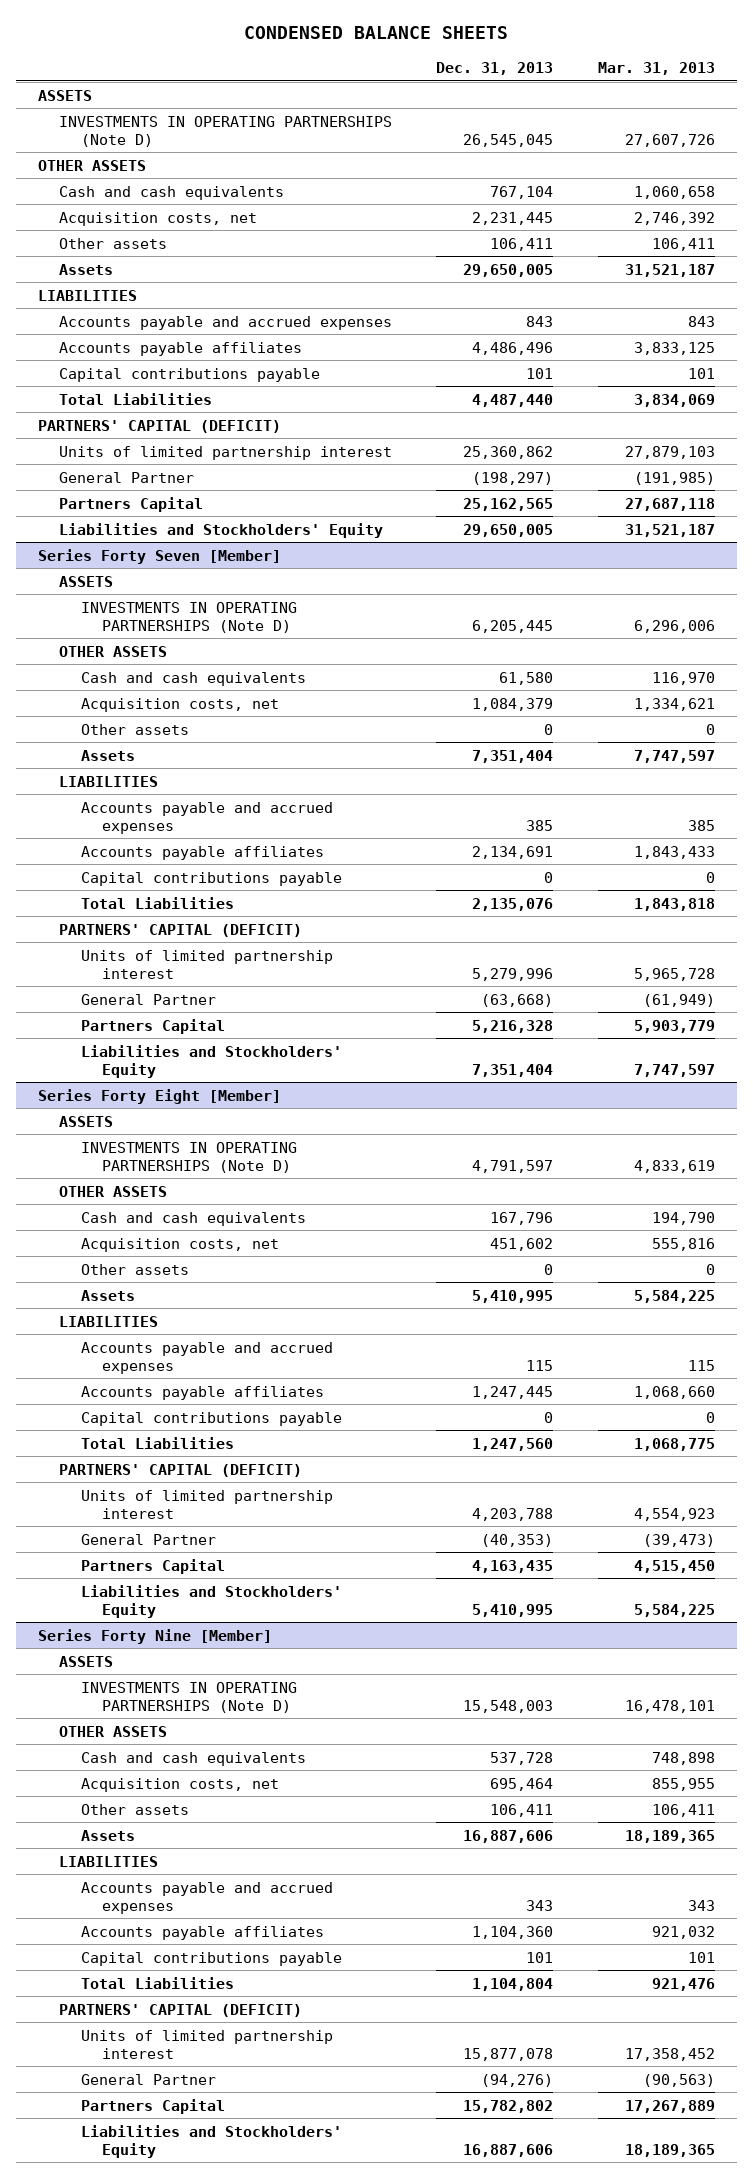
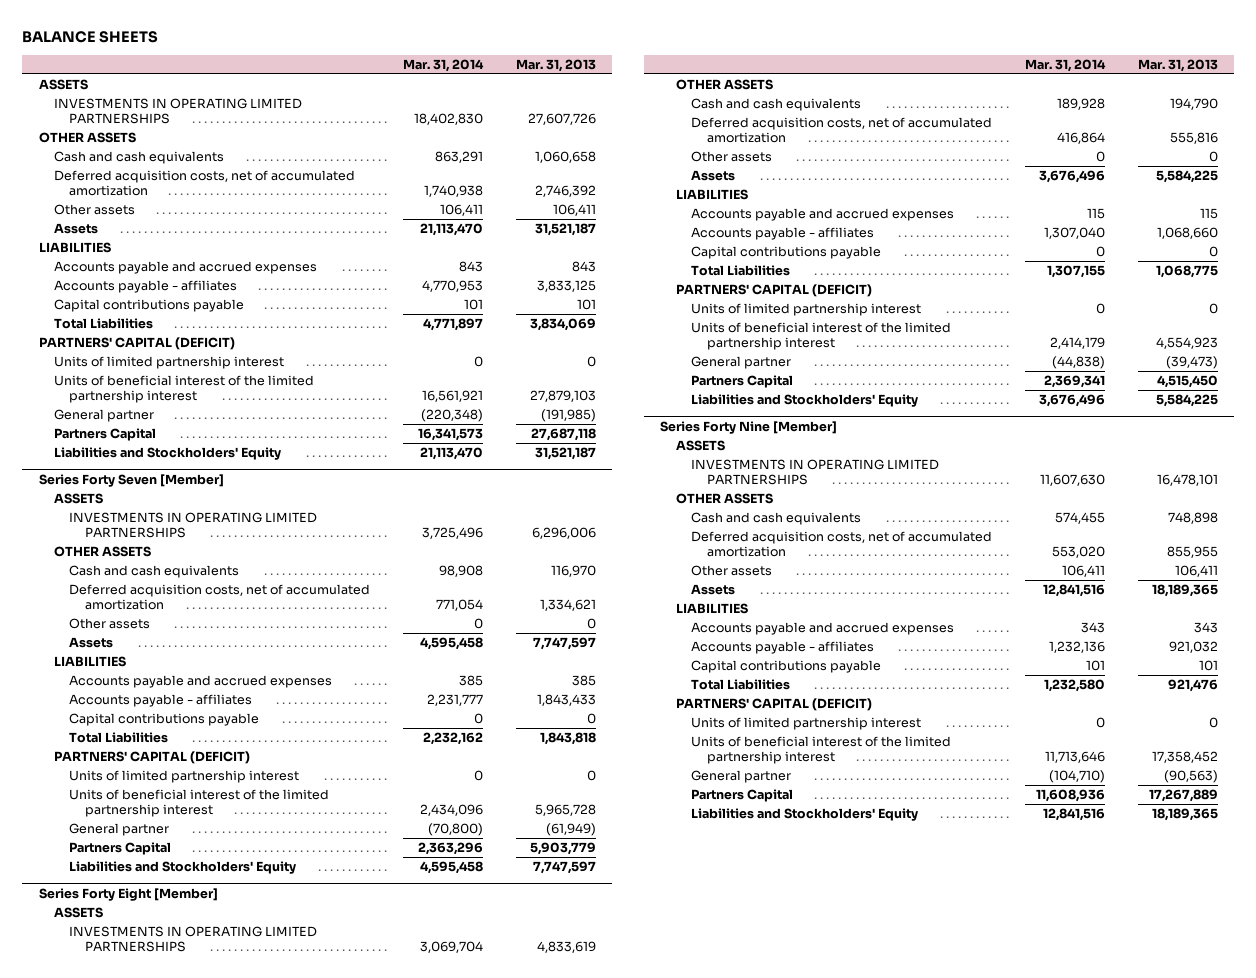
- CONDENSED BALANCE SHEETS
+ BALANCE SHEETS
- | Dec. 31, 2013 | Mar. 31, 2013
+ | Mar. 31, 2014 | Mar. 31, 2013
- INVESTMENTS IN OPERATING PARTNERSHIPS (Note D) | 26,545,045 | 27,607,726
+ INVESTMENTS IN OPERATING LIMITED PARTNERSHIPS | 18,402,830 | 27,607,726
- Acquisition costs, net | 2,231,445 | 2,746,392
+ Deferred acquisition costs, net of accumulated amortization | 1,740,938 | 2,746,392
- Accounts payable affiliates | 4,486,496 | 3,833,125
+ Accounts payable - affiliates | 4,770,953 | 3,833,125
- Units of limited partnership interest | 25,360,862 | 27,879,103
- General Partner | (198,297) | (191,985)
+ Units of limited partnership interest | 0 | 0
+ Units of beneficial interest of the limited partnership interest | 16,561,921 | 27,879,103
+ General partner | (220,348) | (191,985)
@ Series Forty Seven [Member]
- INVESTMENTS IN OPERATING PARTNERSHIPS (Note D) | 6,205,445 | 6,296,006
+ INVESTMENTS IN OPERATING LIMITED PARTNERSHIPS | 3,725,496 | 6,296,006
- Acquisition costs, net | 1,084,379 | 1,334,621
+ Deferred acquisition costs, net of accumulated amortization | 771,054 | 1,334,621
- Accounts payable affiliates | 2,134,691 | 1,843,433
+ Accounts payable - affiliates | 2,231,777 | 1,843,433
- Units of limited partnership interest | 5,279,996 | 5,965,728
- General Partner | (63,668) | (61,949)
+ Units of limited partnership interest | 0 | 0
+ Units of beneficial interest of the limited partnership interest | 2,434,096 | 5,965,728
+ General partner | (70,800) | (61,949)
@ Series Forty Eight [Member]
- INVESTMENTS IN OPERATING PARTNERSHIPS (Note D) | 4,791,597 | 4,833,619
+ INVESTMENTS IN OPERATING LIMITED PARTNERSHIPS | 3,069,704 | 4,833,619
- Acquisition costs, net | 451,602 | 555,816
+ Deferred acquisition costs, net of accumulated amortization | 416,864 | 555,816
- Accounts payable affiliates | 1,247,445 | 1,068,660
+ Accounts payable - affiliates | 1,307,040 | 1,068,660
- Units of limited partnership interest | 4,203,788 | 4,554,923
- General Partner | (40,353) | (39,473)
+ Units of limited partnership interest | 0 | 0
+ Units of beneficial interest of the limited partnership interest | 2,414,179 | 4,554,923
+ General partner | (44,838) | (39,473)
@ Series Forty Nine [Member]
- INVESTMENTS IN OPERATING PARTNERSHIPS (Note D) | 15,548,003 | 16,478,101
+ INVESTMENTS IN OPERATING LIMITED PARTNERSHIPS | 11,607,630 | 16,478,101
- Acquisition costs, net | 695,464 | 855,955
+ Deferred acquisition costs, net of accumulated amortization | 553,020 | 855,955
- Accounts payable affiliates | 1,104,360 | 921,032
+ Accounts payable - affiliates | 1,232,136 | 921,032
- Units of limited partnership interest | 15,877,078 | 17,358,452
- General Partner | (94,276) | (90,563)
+ Units of limited partnership interest | 0 | 0
+ Units of beneficial interest of the limited partnership interest | 11,713,646 | 17,358,452
+ General partner | (104,710) | (90,563)

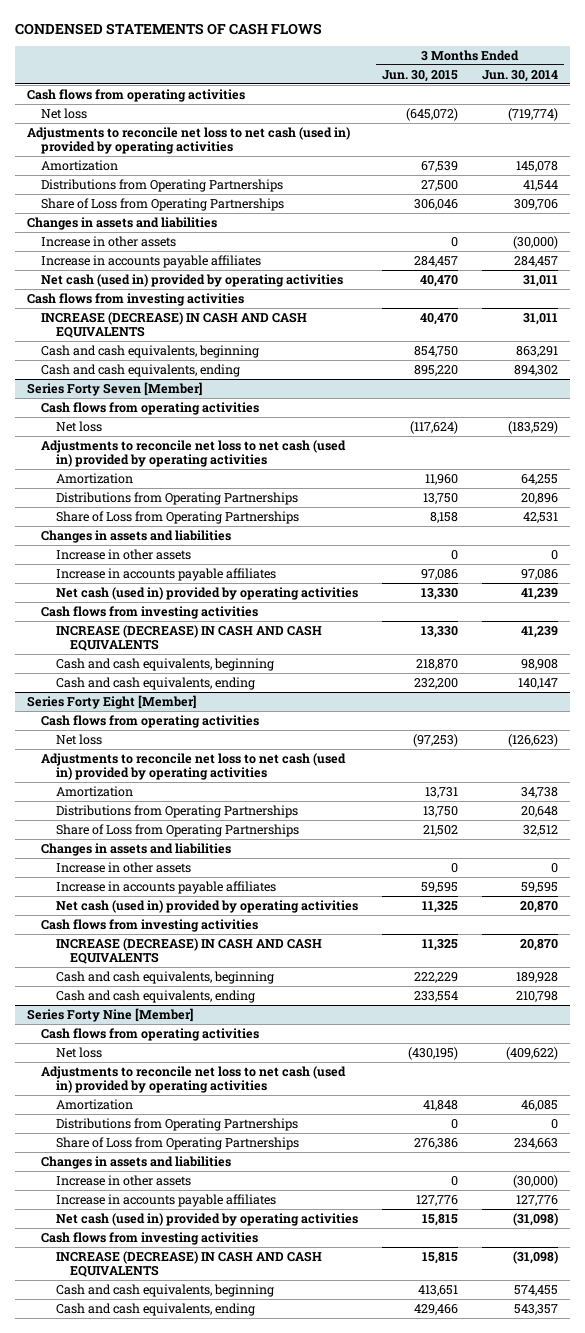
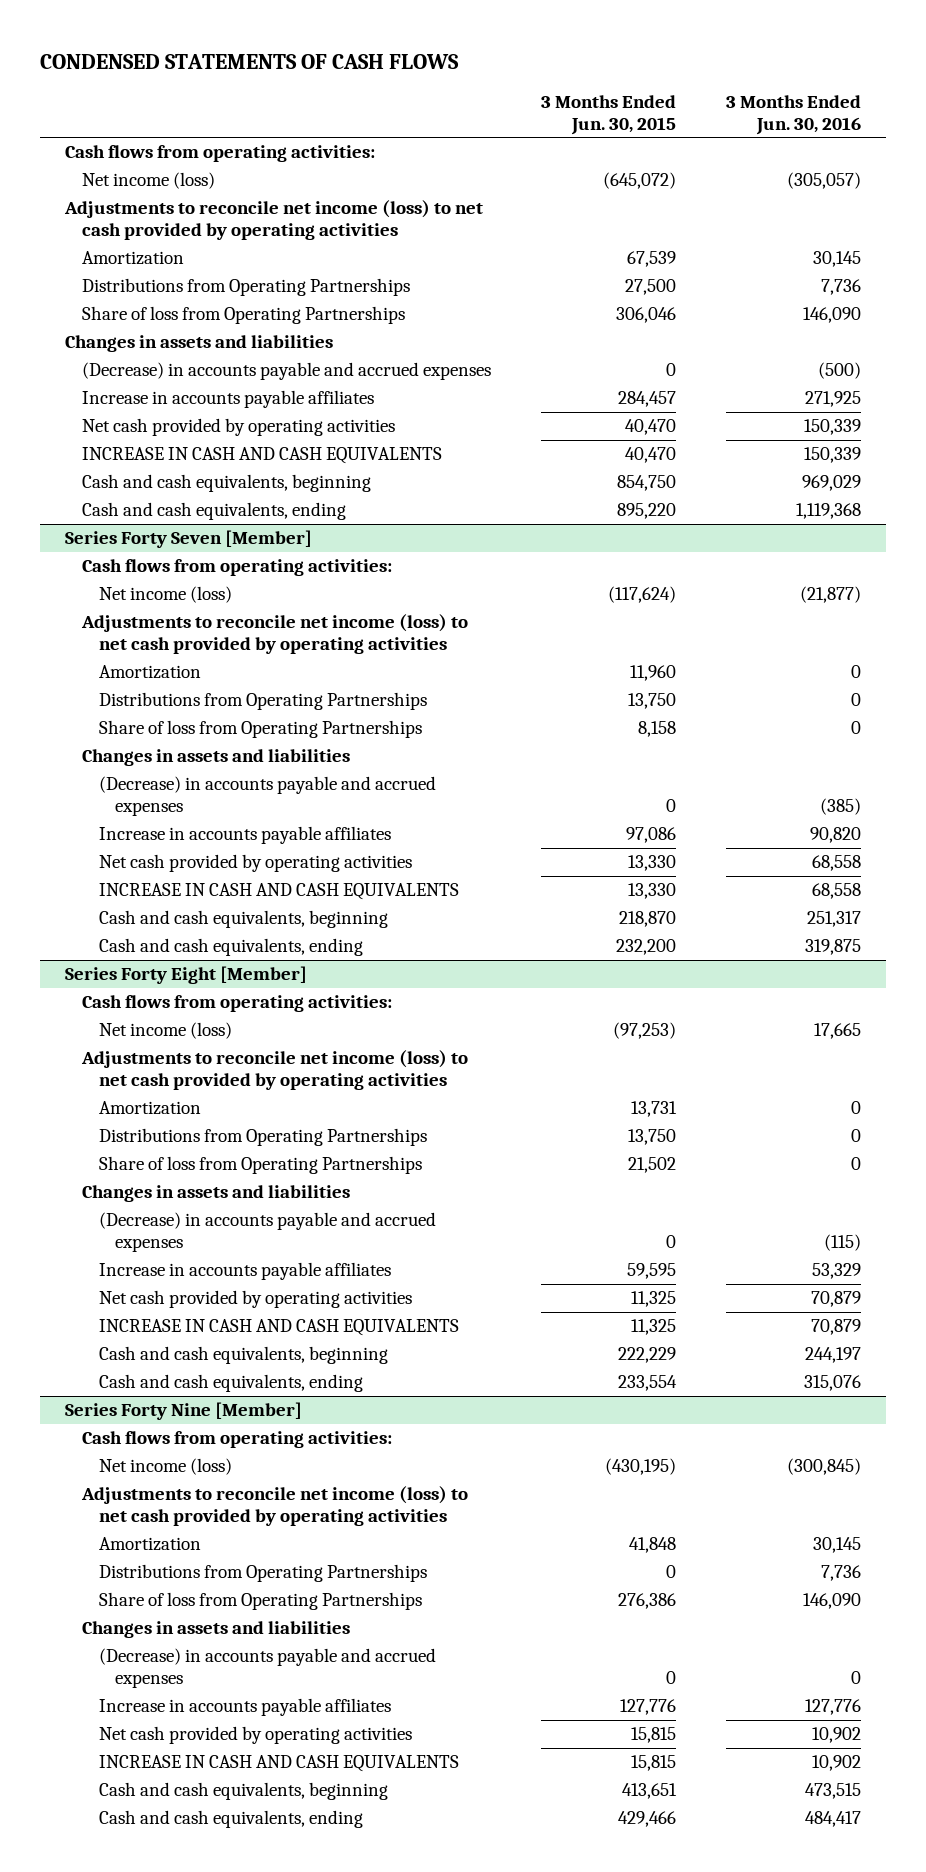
- | 3 Months Ended Jun. 30, 2015 | 3 Months Ended Jun. 30, 2014
+ | 3 Months Ended Jun. 30, 2015 | 3 Months Ended Jun. 30, 2016
- Cash flows from operating activities
- Net loss | (645,072) | (719,774)
- Adjustments to reconcile net loss to net cash (used in) provided by operating activities
+ Cash flows from operating activities:
+ Net income (loss) | (645,072) | (305,057)
+ Adjustments to reconcile net income (loss) to net cash provided by operating activities
- Share of Loss from Operating Partnerships | 306,046 | 309,706
+ Share of loss from Operating Partnerships | 306,046 | 146,090
- Increase in other assets | 0 | (30,000)
+ (Decrease) in accounts payable and accrued expenses | 0 | (500)
- Net cash (used in) provided by operating activities | 40,470 | 31,011
- Cash flows from investing activities
- INCREASE (DECREASE) IN CASH AND CASH EQUIVALENTS | 40,470 | 31,011
+ Net cash provided by operating activities | 40,470 | 150,339
+ INCREASE IN CASH AND CASH EQUIVALENTS | 40,470 | 150,339
@ Series Forty Seven [Member]
- Cash flows from operating activities
- Net loss | (117,624) | (183,529)
- Adjustments to reconcile net loss to net cash (used in) provided by operating activities
+ Cash flows from operating activities:
+ Net income (loss) | (117,624) | (21,877)
+ Adjustments to reconcile net income (loss) to net cash provided by operating activities
- Share of Loss from Operating Partnerships | 8,158 | 42,531
+ Share of loss from Operating Partnerships | 8,158 | 0
- Increase in other assets | 0 | 0
+ (Decrease) in accounts payable and accrued expenses | 0 | (385)
- Net cash (used in) provided by operating activities | 13,330 | 41,239
- Cash flows from investing activities
- INCREASE (DECREASE) IN CASH AND CASH EQUIVALENTS | 13,330 | 41,239
+ Net cash provided by operating activities | 13,330 | 68,558
+ INCREASE IN CASH AND CASH EQUIVALENTS | 13,330 | 68,558
@ Series Forty Eight [Member]
- Cash flows from operating activities
- Net loss | (97,253) | (126,623)
- Adjustments to reconcile net loss to net cash (used in) provided by operating activities
+ Cash flows from operating activities:
+ Net income (loss) | (97,253) | 17,665
+ Adjustments to reconcile net income (loss) to net cash provided by operating activities
- Share of Loss from Operating Partnerships | 21,502 | 32,512
+ Share of loss from Operating Partnerships | 21,502 | 0
- Increase in other assets | 0 | 0
+ (Decrease) in accounts payable and accrued expenses | 0 | (115)
- Net cash (used in) provided by operating activities | 11,325 | 20,870
- Cash flows from investing activities
- INCREASE (DECREASE) IN CASH AND CASH EQUIVALENTS | 11,325 | 20,870
+ Net cash provided by operating activities | 11,325 | 70,879
+ INCREASE IN CASH AND CASH EQUIVALENTS | 11,325 | 70,879
@ Series Forty Nine [Member]
- Cash flows from operating activities
- Net loss | (430,195) | (409,622)
- Adjustments to reconcile net loss to net cash (used in) provided by operating activities
+ Cash flows from operating activities:
+ Net income (loss) | (430,195) | (300,845)
+ Adjustments to reconcile net income (loss) to net cash provided by operating activities
- Share of Loss from Operating Partnerships | 276,386 | 234,663
+ Share of loss from Operating Partnerships | 276,386 | 146,090
- Increase in other assets | 0 | (30,000)
+ (Decrease) in accounts payable and accrued expenses | 0 | 0
- Net cash (used in) provided by operating activities | 15,815 | (31,098)
- Cash flows from investing activities
- INCREASE (DECREASE) IN CASH AND CASH EQUIVALENTS | 15,815 | (31,098)
+ Net cash provided by operating activities | 15,815 | 10,902
+ INCREASE IN CASH AND CASH EQUIVALENTS | 15,815 | 10,902

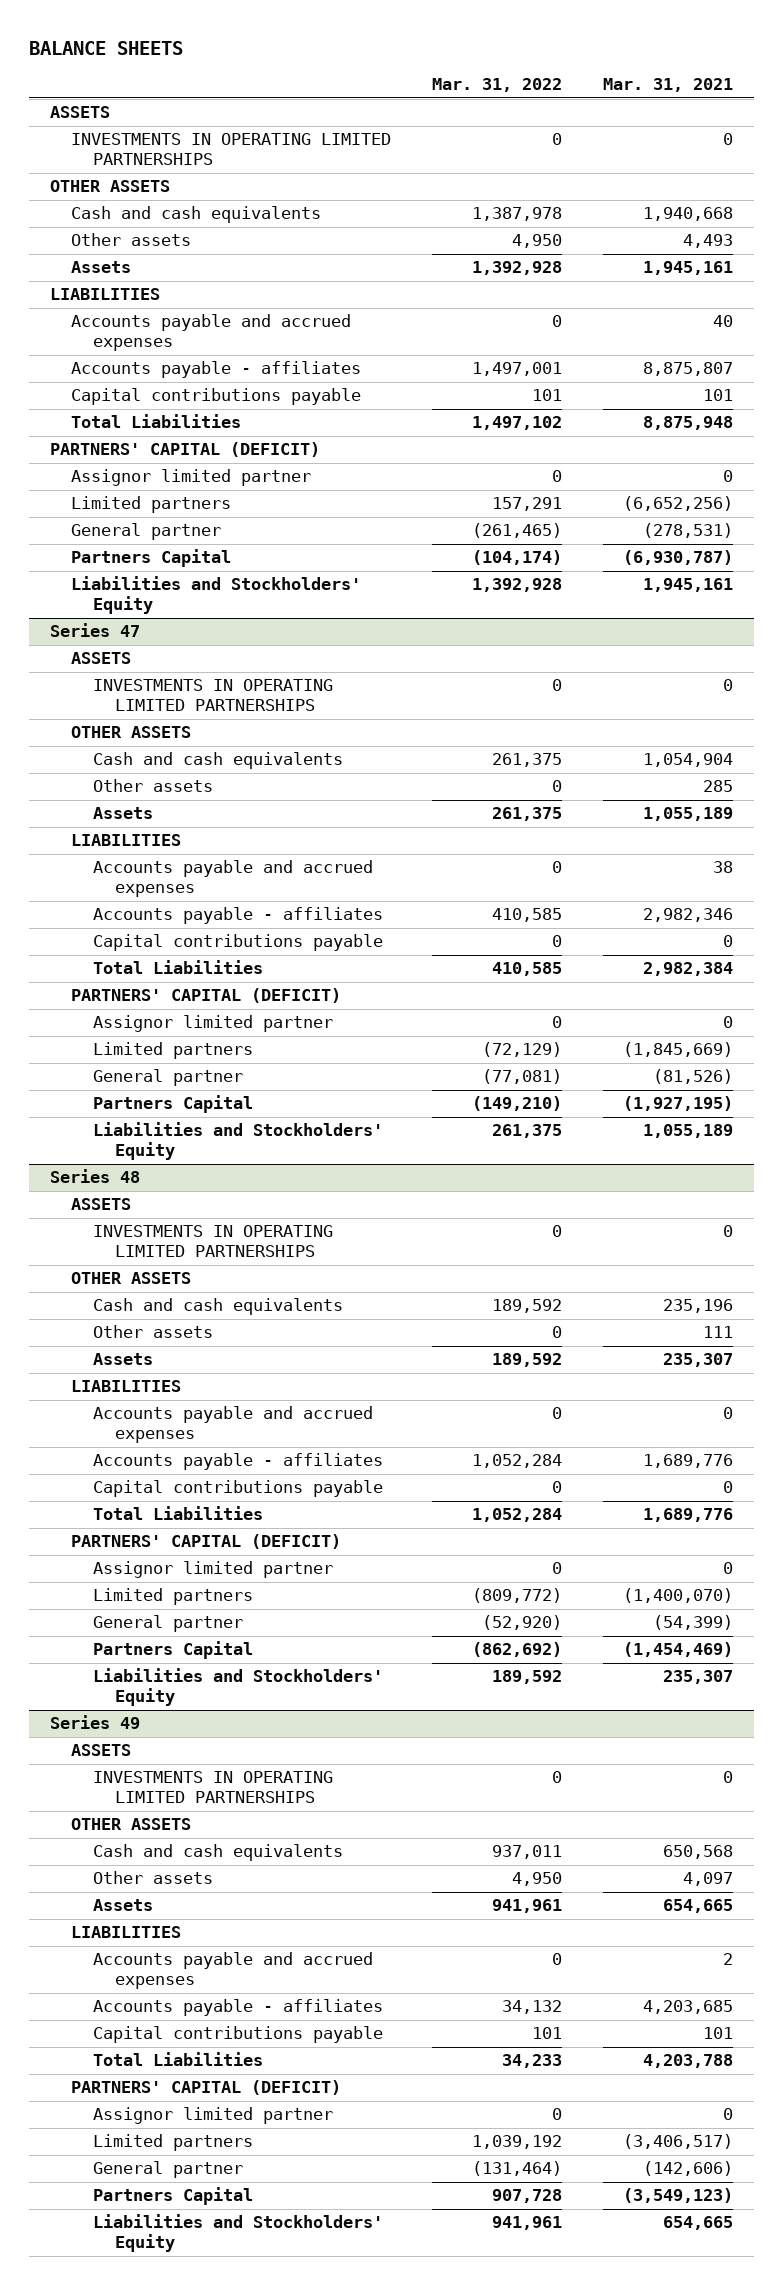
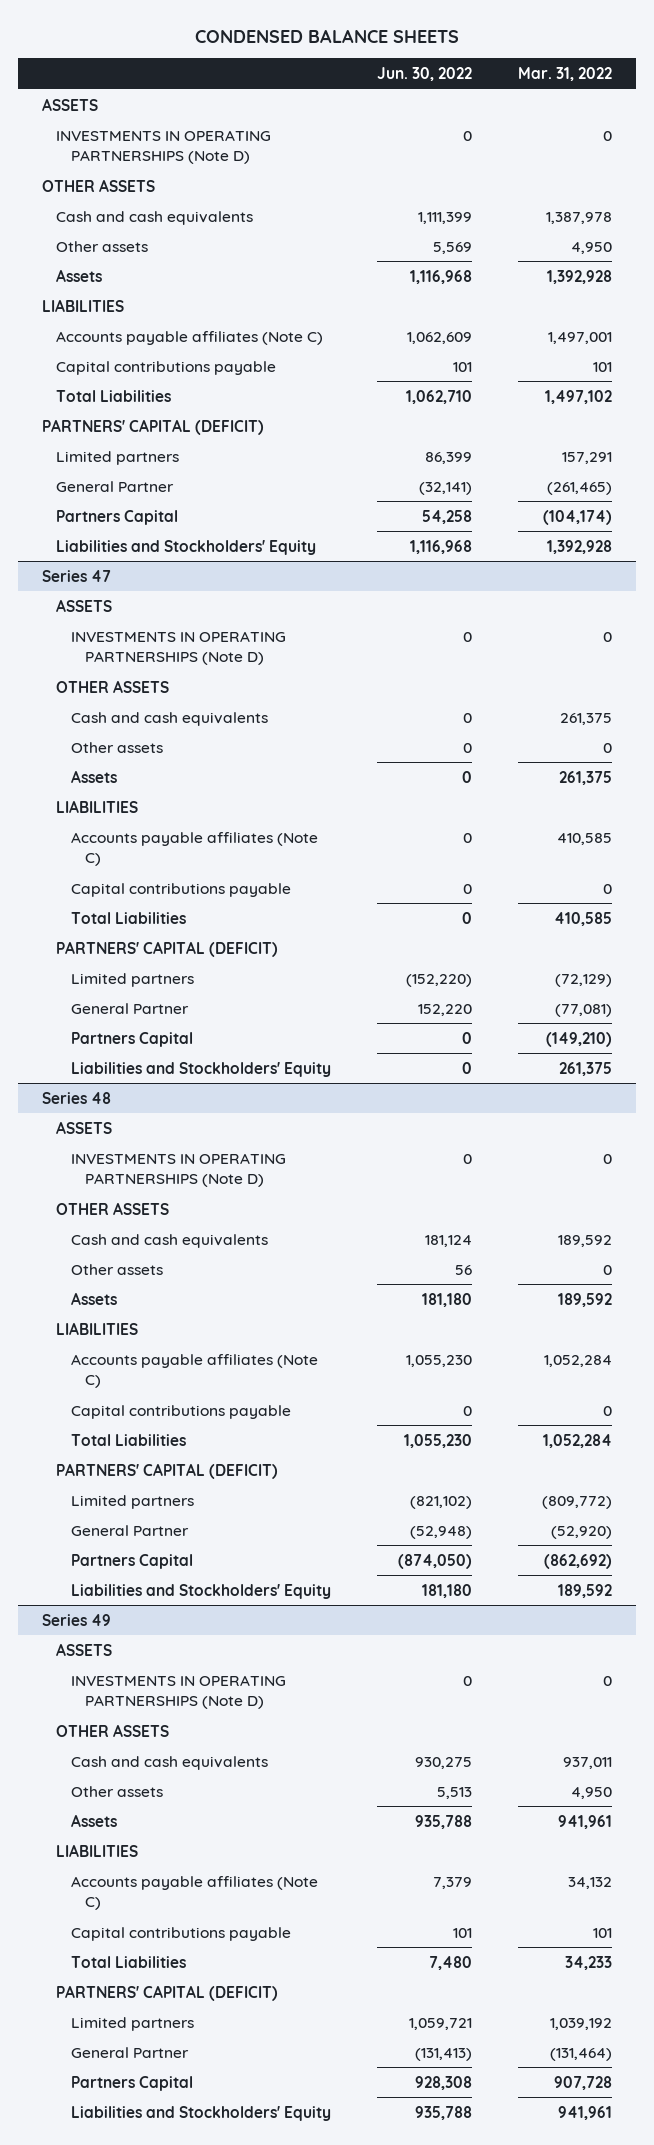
- BALANCE SHEETS
+ CONDENSED BALANCE SHEETS
- | Mar. 31, 2022 | Mar. 31, 2021
+ | Jun. 30, 2022 | Mar. 31, 2022
- INVESTMENTS IN OPERATING LIMITED PARTNERSHIPS | 0 | 0
+ INVESTMENTS IN OPERATING PARTNERSHIPS (Note D) | 0 | 0
- Accounts payable and accrued expenses | 0 | 40
- Accounts payable - affiliates | 1,497,001 | 8,875,807
+ Accounts payable affiliates (Note C) | 1,062,609 | 1,497,001
- Assignor limited partner | 0 | 0
- General partner | (261,465) | (278,531)
+ General Partner | (32,141) | (261,465)
@ Series 47
- INVESTMENTS IN OPERATING LIMITED PARTNERSHIPS | 0 | 0
+ INVESTMENTS IN OPERATING PARTNERSHIPS (Note D) | 0 | 0
- Accounts payable and accrued expenses | 0 | 38
- Accounts payable - affiliates | 410,585 | 2,982,346
+ Accounts payable affiliates (Note C) | 0 | 410,585
- Assignor limited partner | 0 | 0
- General partner | (77,081) | (81,526)
+ General Partner | 152,220 | (77,081)
@ Series 48
- INVESTMENTS IN OPERATING LIMITED PARTNERSHIPS | 0 | 0
+ INVESTMENTS IN OPERATING PARTNERSHIPS (Note D) | 0 | 0
- Accounts payable and accrued expenses | 0 | 0
- Accounts payable - affiliates | 1,052,284 | 1,689,776
+ Accounts payable affiliates (Note C) | 1,055,230 | 1,052,284
- Assignor limited partner | 0 | 0
- General partner | (52,920) | (54,399)
+ General Partner | (52,948) | (52,920)
@ Series 49
- INVESTMENTS IN OPERATING LIMITED PARTNERSHIPS | 0 | 0
+ INVESTMENTS IN OPERATING PARTNERSHIPS (Note D) | 0 | 0
- Accounts payable and accrued expenses | 0 | 2
- Accounts payable - affiliates | 34,132 | 4,203,685
+ Accounts payable affiliates (Note C) | 7,379 | 34,132
- Assignor limited partner | 0 | 0
- General partner | (131,464) | (142,606)
+ General Partner | (131,413) | (131,464)

